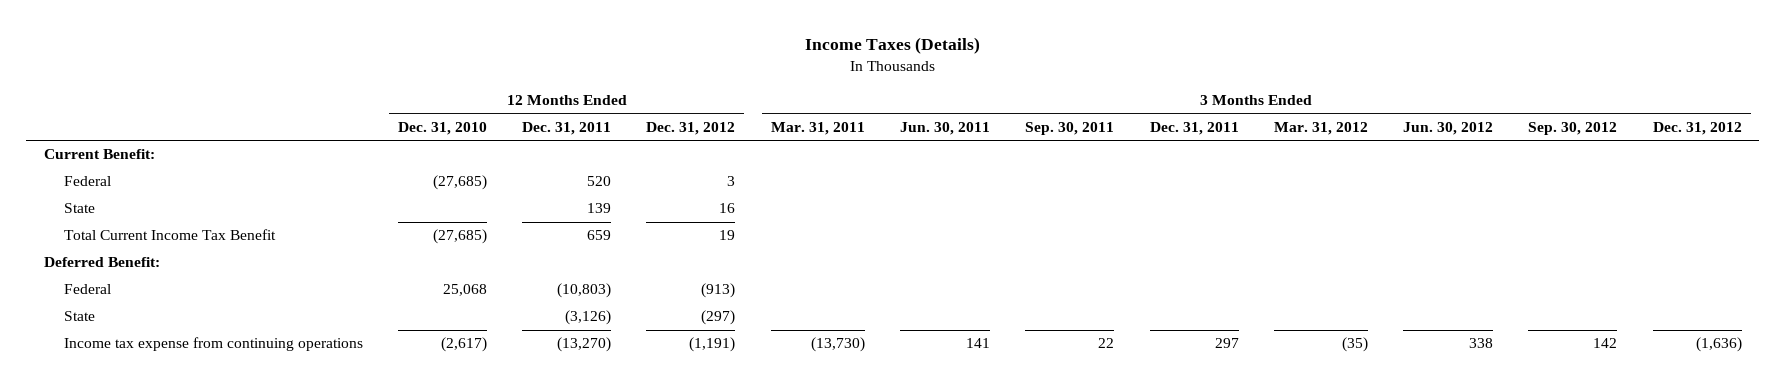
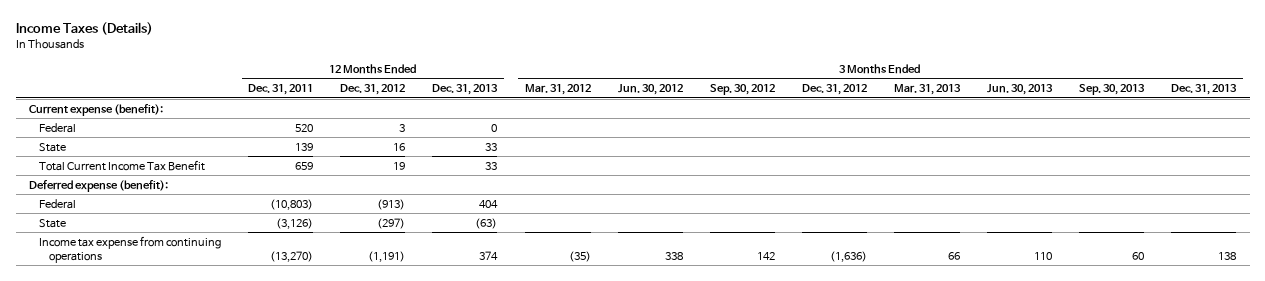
- | 12 Months Ended Dec. 31, 2010 | 12 Months Ended Dec. 31, 2011 | 12 Months Ended Dec. 31, 2012 | 3 Months Ended Mar. 31, 2011 | 3 Months Ended Jun. 30, 2011 | 3 Months Ended Sep. 30, 2011 | 3 Months Ended Dec. 31, 2011 | 3 Months Ended Mar. 31, 2012 | 3 Months Ended Jun. 30, 2012 | 3 Months Ended Sep. 30, 2012 | 3 Months Ended Dec. 31, 2012
+ | 12 Months Ended Dec. 31, 2011 | 12 Months Ended Dec. 31, 2012 | 12 Months Ended Dec. 31, 2013 | 3 Months Ended Mar. 31, 2012 | 3 Months Ended Jun. 30, 2012 | 3 Months Ended Sep. 30, 2012 | 3 Months Ended Dec. 31, 2012 | 3 Months Ended Mar. 31, 2013 | 3 Months Ended Jun. 30, 2013 | 3 Months Ended Sep. 30, 2013 | 3 Months Ended Dec. 31, 2013
- Current Benefit:
+ Current expense (benefit):
- Deferred Benefit:
+ Deferred expense (benefit):

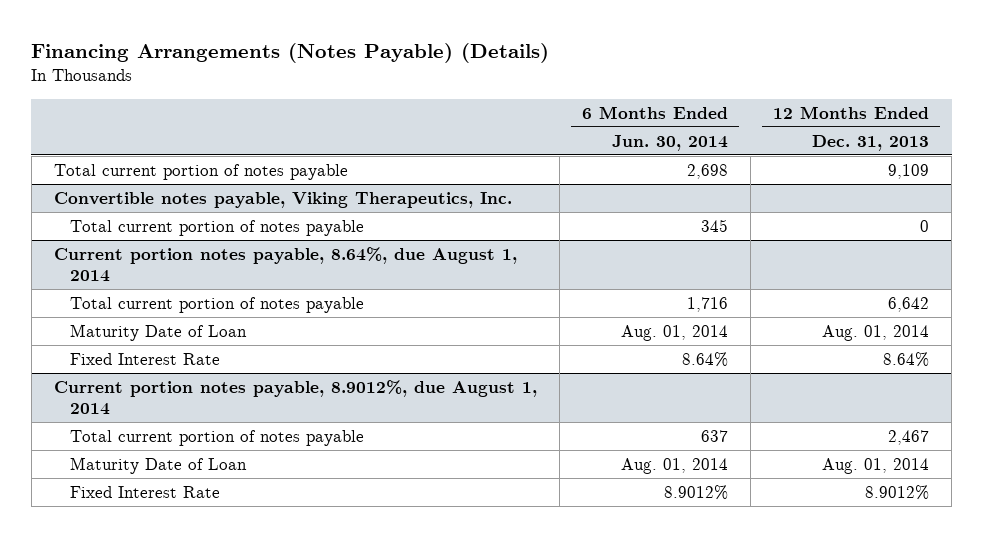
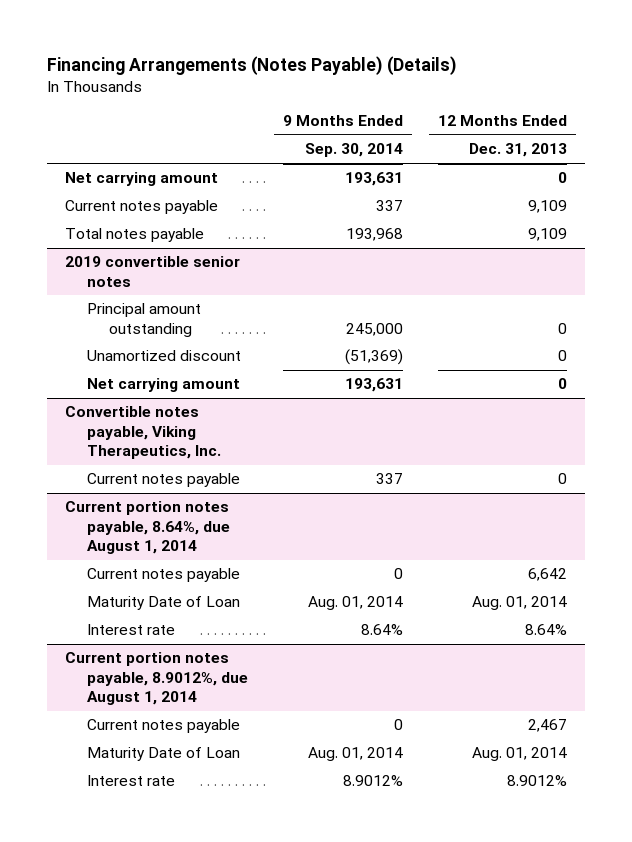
- | 6 Months Ended Jun. 30, 2014 | 12 Months Ended Dec. 31, 2013
+ | 9 Months Ended Sep. 30, 2014 | 12 Months Ended Dec. 31, 2013
- Total current portion of notes payable | 2,698 | 9,109
+ Net carrying amount | 193,631 | 0
+ Current notes payable | 337 | 9,109
+ Total notes payable | 193,968 | 9,109
+ 2019 convertible senior notes
+ Principal amount outstanding | 245,000 | 0
+ Unamortized discount | (51,369) | 0
+ Net carrying amount | 193,631 | 0
@ Convertible notes payable, Viking Therapeutics, Inc.
- Total current portion of notes payable | 345 | 0
+ Current notes payable | 337 | 0
@ Current portion notes payable, 8.64%, due August 1, 2014
- Total current portion of notes payable | 1,716 | 6,642
+ Current notes payable | 0 | 6,642
- Fixed Interest Rate | 8.64% | 8.64%
+ Interest rate | 8.64% | 8.64%
@ Current portion notes payable, 8.9012%, due August 1, 2014
- Total current portion of notes payable | 637 | 2,467
+ Current notes payable | 0 | 2,467
- Fixed Interest Rate | 8.9012% | 8.9012%
+ Interest rate | 8.9012% | 8.9012%

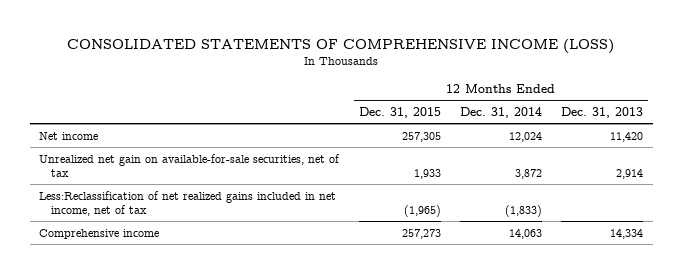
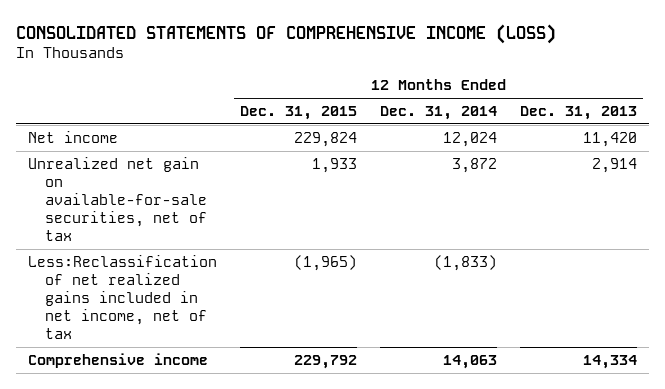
- Net income | 257,305 | 12,024 | 11,420
+ Net income | 229,824 | 12,024 | 11,420
- Comprehensive income | 257,273 | 14,063 | 14,334
+ Comprehensive income | 229,792 | 14,063 | 14,334

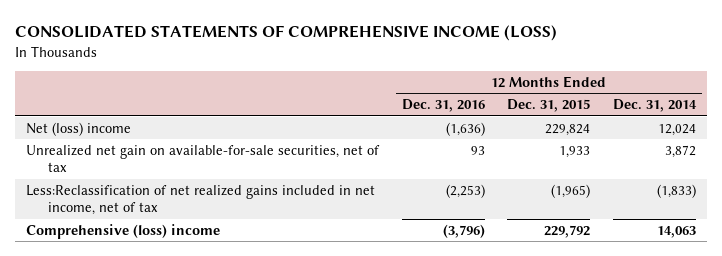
- | 12 Months Ended Dec. 31, 2015 | 12 Months Ended Dec. 31, 2014 | 12 Months Ended Dec. 31, 2013
+ | 12 Months Ended Dec. 31, 2016 | 12 Months Ended Dec. 31, 2015 | 12 Months Ended Dec. 31, 2014
- Net income | 229,824 | 12,024 | 11,420
+ Net (loss) income | (1,636) | 229,824 | 12,024
- Comprehensive income | 229,792 | 14,063 | 14,334
+ Comprehensive (loss) income | (3,796) | 229,792 | 14,063

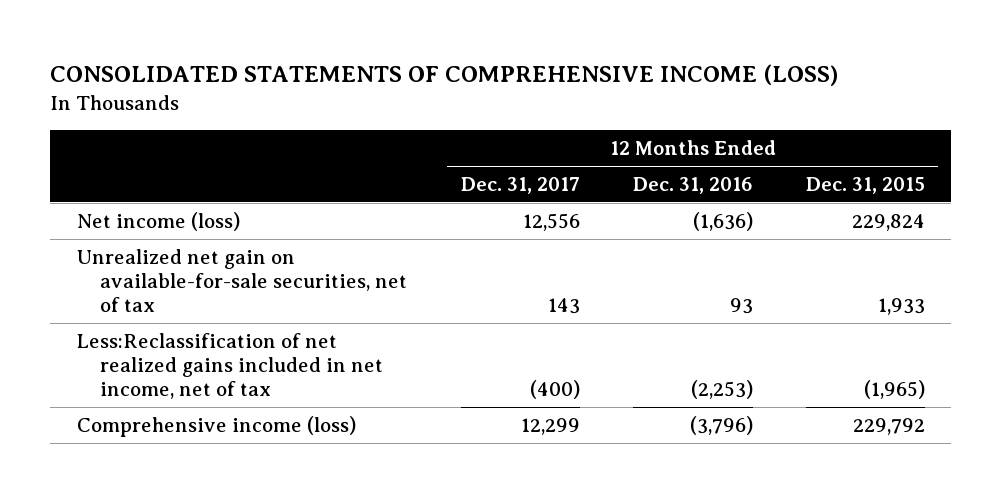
- | 12 Months Ended Dec. 31, 2016 | 12 Months Ended Dec. 31, 2015 | 12 Months Ended Dec. 31, 2014
+ | 12 Months Ended Dec. 31, 2017 | 12 Months Ended Dec. 31, 2016 | 12 Months Ended Dec. 31, 2015
- Net (loss) income | (1,636) | 229,824 | 12,024
+ Net income (loss) | 12,556 | (1,636) | 229,824
- Comprehensive (loss) income | (3,796) | 229,792 | 14,063
+ Comprehensive income (loss) | 12,299 | (3,796) | 229,792

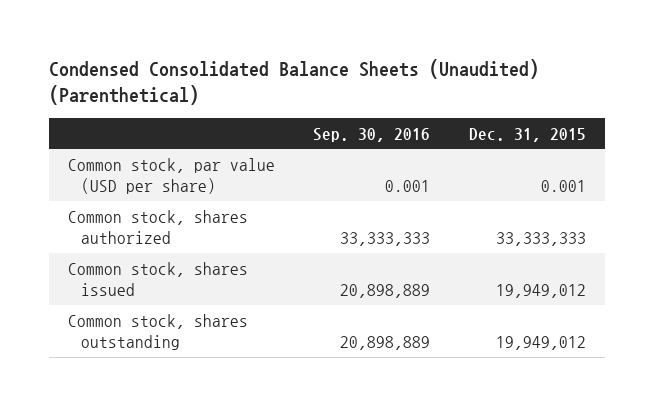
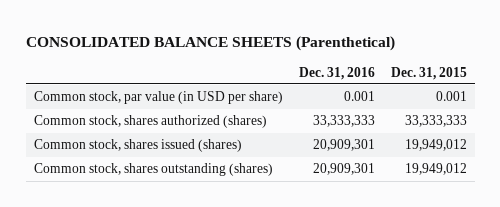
- Condensed Consolidated Balance Sheets (Unaudited) (Parenthetical)
+ CONSOLIDATED BALANCE SHEETS (Parenthetical)
- | Sep. 30, 2016 | Dec. 31, 2015
+ | Dec. 31, 2016 | Dec. 31, 2015
- Common stock, par value (USD per share) | 0.001 | 0.001
- Common stock, shares authorized | 33,333,333 | 33,333,333
- Common stock, shares issued | 20,898,889 | 19,949,012
- Common stock, shares outstanding | 20,898,889 | 19,949,012
+ Common stock, par value (in USD per share) | 0.001 | 0.001
+ Common stock, shares authorized (shares) | 33,333,333 | 33,333,333
+ Common stock, shares issued (shares) | 20,909,301 | 19,949,012
+ Common stock, shares outstanding (shares) | 20,909,301 | 19,949,012

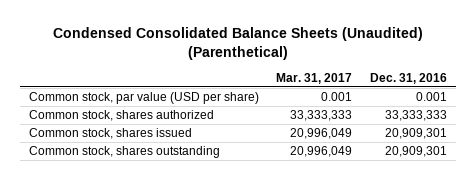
- CONSOLIDATED BALANCE SHEETS (Parenthetical)
+ Condensed Consolidated Balance Sheets (Unaudited) (Parenthetical)
- | Dec. 31, 2016 | Dec. 31, 2015
+ | Mar. 31, 2017 | Dec. 31, 2016
- Common stock, par value (in USD per share) | 0.001 | 0.001
- Common stock, shares authorized (shares) | 33,333,333 | 33,333,333
- Common stock, shares issued (shares) | 20,909,301 | 19,949,012
- Common stock, shares outstanding (shares) | 20,909,301 | 19,949,012
+ Common stock, par value (USD per share) | 0.001 | 0.001
+ Common stock, shares authorized | 33,333,333 | 33,333,333
+ Common stock, shares issued | 20,996,049 | 20,909,301
+ Common stock, shares outstanding | 20,996,049 | 20,909,301

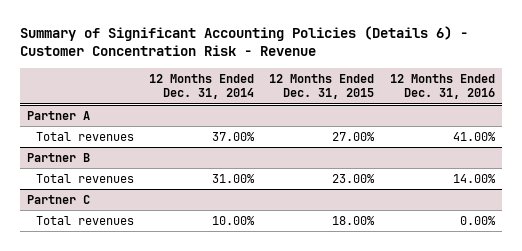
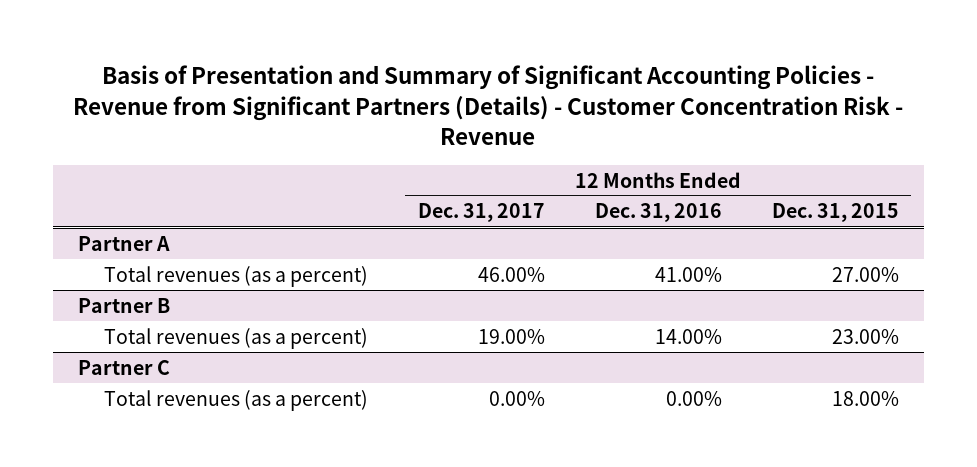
- Summary of Significant Accounting Policies (Details 6) - Customer Concentration Risk - Revenue
+ Basis of Presentation and Summary of Significant Accounting Policies - Revenue from Significant Partners (Details) - Customer Concentration Risk - Revenue
- | 12 Months Ended Dec. 31, 2014 | 12 Months Ended Dec. 31, 2015 | 12 Months Ended Dec. 31, 2016
+ | 12 Months Ended Dec. 31, 2017 | 12 Months Ended Dec. 31, 2016 | 12 Months Ended Dec. 31, 2015
@ Partner A
- Total revenues | 37.00% | 27.00% | 41.00%
+ Total revenues (as a percent) | 46.00% | 41.00% | 27.00%
@ Partner B
- Total revenues | 31.00% | 23.00% | 14.00%
+ Total revenues (as a percent) | 19.00% | 14.00% | 23.00%
@ Partner C
- Total revenues | 10.00% | 18.00% | 0.00%
+ Total revenues (as a percent) | 0.00% | 0.00% | 18.00%

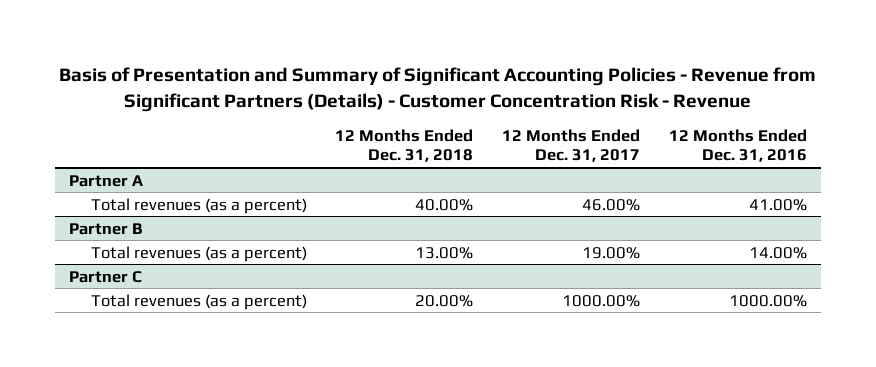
- | 12 Months Ended Dec. 31, 2017 | 12 Months Ended Dec. 31, 2016 | 12 Months Ended Dec. 31, 2015
+ | 12 Months Ended Dec. 31, 2018 | 12 Months Ended Dec. 31, 2017 | 12 Months Ended Dec. 31, 2016
@ Partner C
- Total revenues (as a percent) | 0.00% | 0.00% | 18.00%
+ Total revenues (as a percent) | 20.00% | 1000.00% | 1000.00%

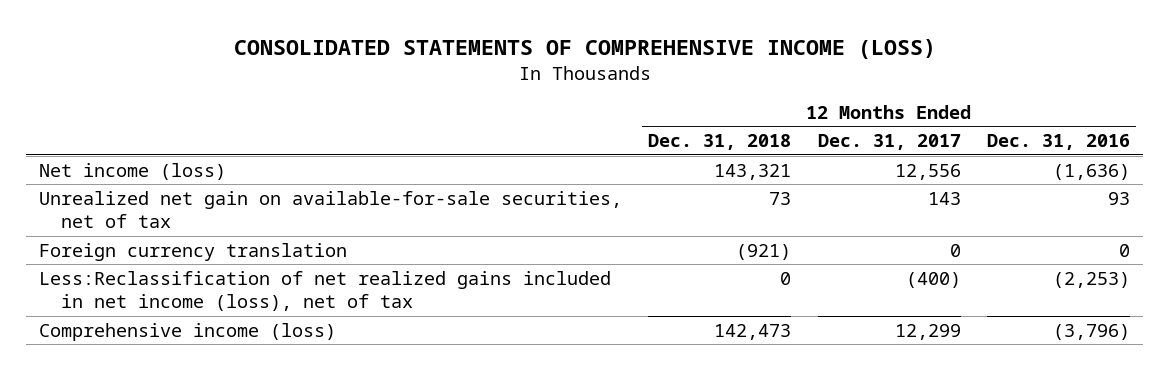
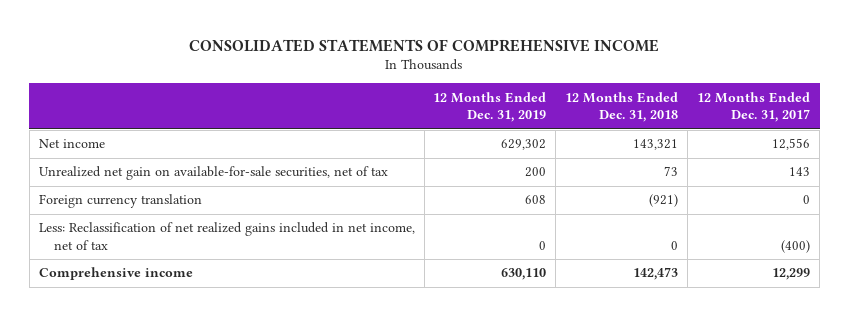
- CONSOLIDATED STATEMENTS OF COMPREHENSIVE INCOME (LOSS)
+ CONSOLIDATED STATEMENTS OF COMPREHENSIVE INCOME
- | 12 Months Ended Dec. 31, 2018 | 12 Months Ended Dec. 31, 2017 | 12 Months Ended Dec. 31, 2016
+ | 12 Months Ended Dec. 31, 2019 | 12 Months Ended Dec. 31, 2018 | 12 Months Ended Dec. 31, 2017
- Net income (loss) | 143,321 | 12,556 | (1,636)
+ Net income | 629,302 | 143,321 | 12,556
- Less:Reclassification of net realized gains included in net income (loss), net of tax | 0 | (400) | (2,253)
- Comprehensive income (loss) | 142,473 | 12,299 | (3,796)
+ Less: Reclassification of net realized gains included in net income, net of tax | 0 | 0 | (400)
+ Comprehensive income | 630,110 | 142,473 | 12,299

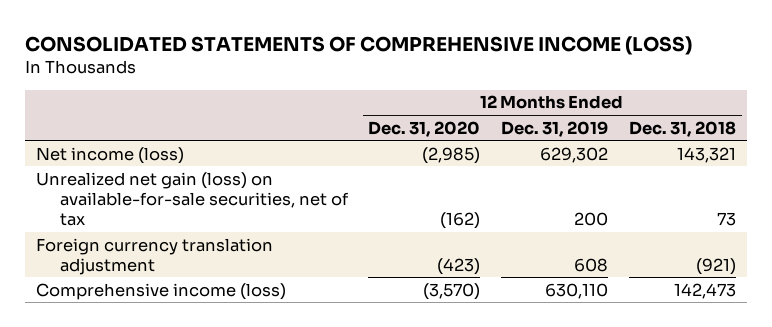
- CONSOLIDATED STATEMENTS OF COMPREHENSIVE INCOME
+ CONSOLIDATED STATEMENTS OF COMPREHENSIVE INCOME (LOSS)
- | 12 Months Ended Dec. 31, 2019 | 12 Months Ended Dec. 31, 2018 | 12 Months Ended Dec. 31, 2017
+ | 12 Months Ended Dec. 31, 2020 | 12 Months Ended Dec. 31, 2019 | 12 Months Ended Dec. 31, 2018
- Net income | 629,302 | 143,321 | 12,556
- Unrealized net gain on available-for-sale securities, net of tax | 200 | 73 | 143
- Foreign currency translation | 608 | (921) | 0
- Less: Reclassification of net realized gains included in net income, net of tax | 0 | 0 | (400)
- Comprehensive income | 630,110 | 142,473 | 12,299
+ Net income (loss) | (2,985) | 629,302 | 143,321
+ Unrealized net gain (loss) on available-for-sale securities, net of tax | (162) | 200 | 73
+ Foreign currency translation adjustment | (423) | 608 | (921)
+ Comprehensive income (loss) | (3,570) | 630,110 | 142,473

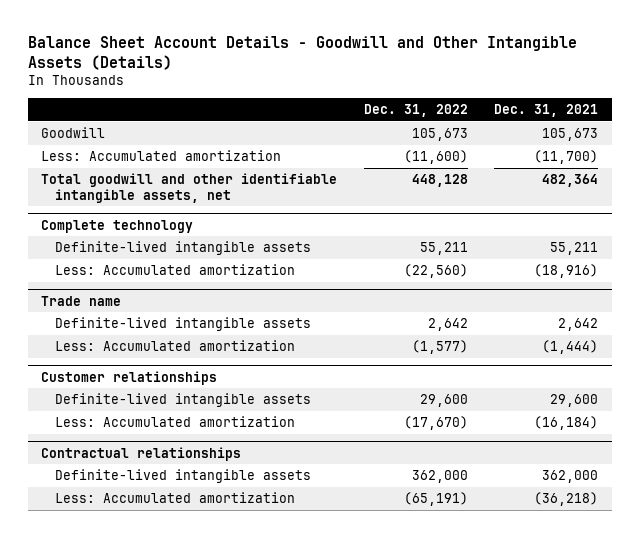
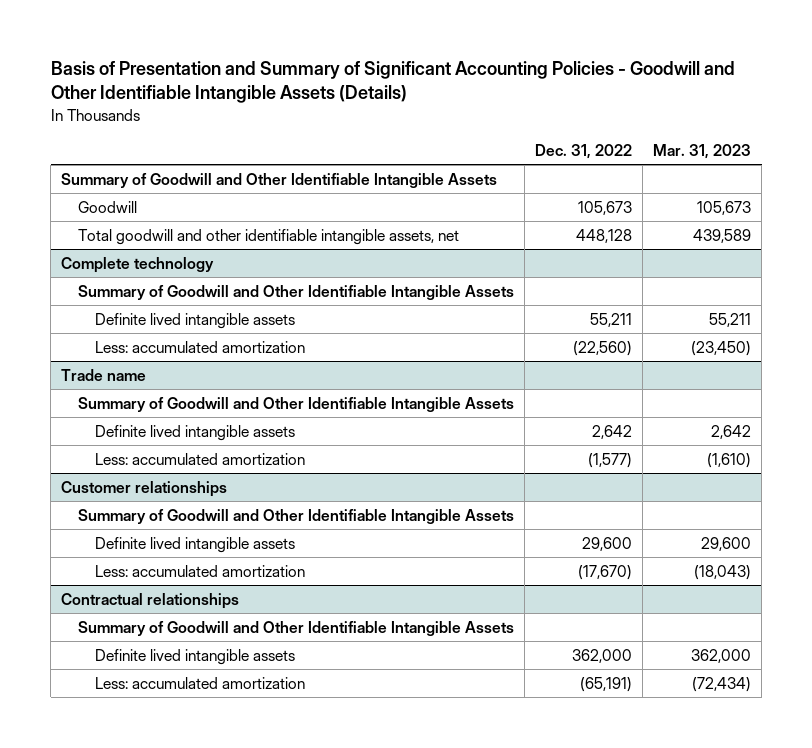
- Balance Sheet Account Details - Goodwill and Other Intangible Assets (Details)
+ Basis of Presentation and Summary of Significant Accounting Policies - Goodwill and Other Identifiable Intangible Assets (Details)
- | Dec. 31, 2022 | Dec. 31, 2021
+ | Dec. 31, 2022 | Mar. 31, 2023
+ Summary of Goodwill and Other Identifiable Intangible Assets
- Less: Accumulated amortization | (11,600) | (11,700)
@ Complete technology
- Definite-lived intangible assets | 55,211 | 55,211
- Less: Accumulated amortization | (22,560) | (18,916)
+ Summary of Goodwill and Other Identifiable Intangible Assets
+ Definite lived intangible assets | 55,211 | 55,211
+ Less: accumulated amortization | (22,560) | (23,450)
@ Trade name
- Definite-lived intangible assets | 2,642 | 2,642
- Less: Accumulated amortization | (1,577) | (1,444)
+ Summary of Goodwill and Other Identifiable Intangible Assets
+ Definite lived intangible assets | 2,642 | 2,642
+ Less: accumulated amortization | (1,577) | (1,610)
@ Customer relationships
- Definite-lived intangible assets | 29,600 | 29,600
- Less: Accumulated amortization | (17,670) | (16,184)
+ Summary of Goodwill and Other Identifiable Intangible Assets
+ Definite lived intangible assets | 29,600 | 29,600
+ Less: accumulated amortization | (17,670) | (18,043)
@ Contractual relationships
- Definite-lived intangible assets | 362,000 | 362,000
- Less: Accumulated amortization | (65,191) | (36,218)
+ Summary of Goodwill and Other Identifiable Intangible Assets
+ Definite lived intangible assets | 362,000 | 362,000
+ Less: accumulated amortization | (65,191) | (72,434)

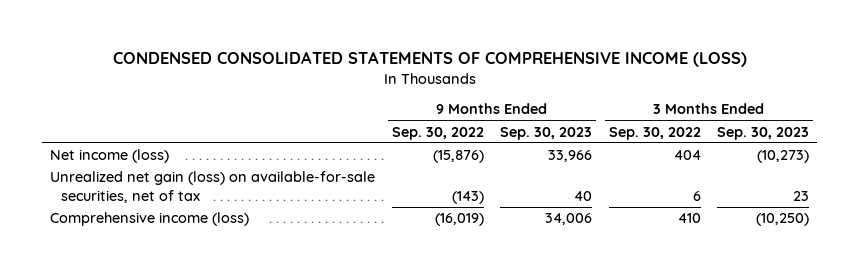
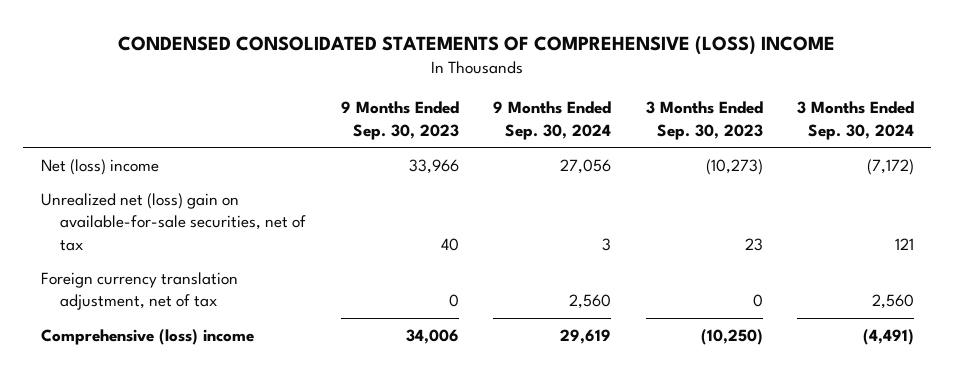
- CONDENSED CONSOLIDATED STATEMENTS OF COMPREHENSIVE INCOME (LOSS)
+ CONDENSED CONSOLIDATED STATEMENTS OF COMPREHENSIVE (LOSS) INCOME
- | 9 Months Ended Sep. 30, 2022 | 9 Months Ended Sep. 30, 2023 | 3 Months Ended Sep. 30, 2022 | 3 Months Ended Sep. 30, 2023
+ | 9 Months Ended Sep. 30, 2023 | 9 Months Ended Sep. 30, 2024 | 3 Months Ended Sep. 30, 2023 | 3 Months Ended Sep. 30, 2024
- Net income (loss) | (15,876) | 33,966 | 404 | (10,273)
- Unrealized net gain (loss) on available-for-sale securities, net of tax | (143) | 40 | 6 | 23
- Comprehensive income (loss) | (16,019) | 34,006 | 410 | (10,250)
+ Net (loss) income | 33,966 | 27,056 | (10,273) | (7,172)
+ Unrealized net (loss) gain on available-for-sale securities, net of tax | 40 | 3 | 23 | 121
+ Foreign currency translation adjustment, net of tax | 0 | 2,560 | 0 | 2,560
+ Comprehensive (loss) income | 34,006 | 29,619 | (10,250) | (4,491)

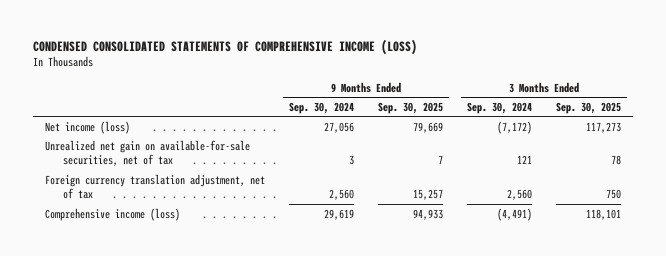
- CONDENSED CONSOLIDATED STATEMENTS OF COMPREHENSIVE (LOSS) INCOME
+ CONDENSED CONSOLIDATED STATEMENTS OF COMPREHENSIVE INCOME (LOSS)
- | 9 Months Ended Sep. 30, 2023 | 9 Months Ended Sep. 30, 2024 | 3 Months Ended Sep. 30, 2023 | 3 Months Ended Sep. 30, 2024
+ | 9 Months Ended Sep. 30, 2024 | 9 Months Ended Sep. 30, 2025 | 3 Months Ended Sep. 30, 2024 | 3 Months Ended Sep. 30, 2025
- Net (loss) income | 33,966 | 27,056 | (10,273) | (7,172)
- Unrealized net (loss) gain on available-for-sale securities, net of tax | 40 | 3 | 23 | 121
+ Net income (loss) | 27,056 | 79,669 | (7,172) | 117,273
+ Unrealized net gain on available-for-sale securities, net of tax | 3 | 7 | 121 | 78
- Comprehensive (loss) income | 34,006 | 29,619 | (10,250) | (4,491)
+ Comprehensive income (loss) | 29,619 | 94,933 | (4,491) | 118,101

